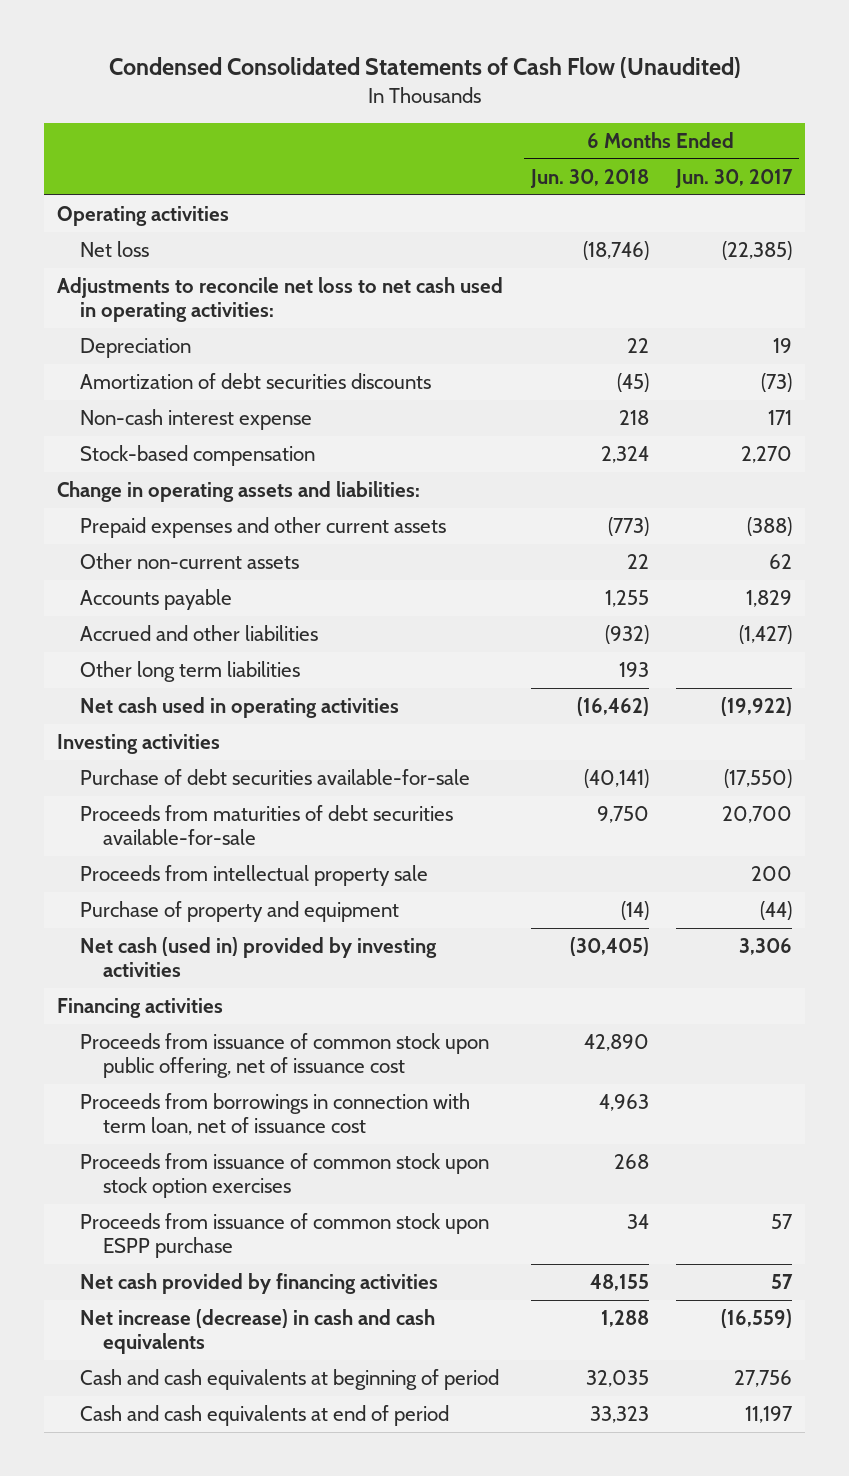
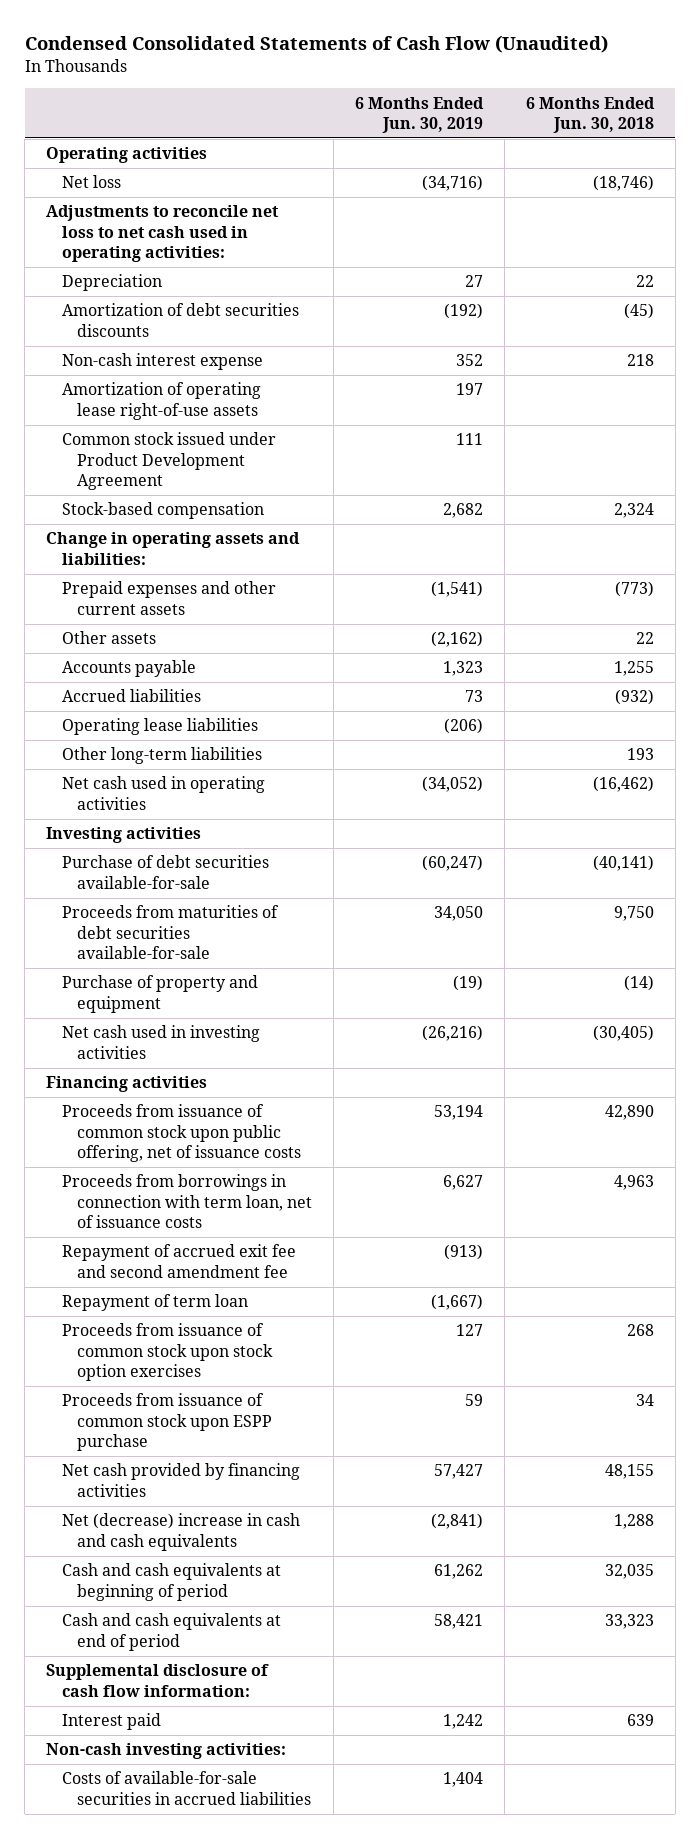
- | 6 Months Ended Jun. 30, 2018 | 6 Months Ended Jun. 30, 2017
+ | 6 Months Ended Jun. 30, 2019 | 6 Months Ended Jun. 30, 2018
+ Amortization of operating lease right-of-use assets | 197 |
+ Common stock issued under Product Development Agreement | 111 |
- Other non-current assets | 22 | 62
+ Other assets | (2,162) | 22
- Accrued and other liabilities | (932) | (1,427)
- Other long term liabilities | 193 |
+ Accrued liabilities | 73 | (932)
+ Operating lease liabilities | (206) |
+ Other long-term liabilities | | 193
- Proceeds from intellectual property sale | | 200
- Net cash (used in) provided by investing activities | (30,405) | 3,306
+ Net cash used in investing activities | (26,216) | (30,405)
- Proceeds from issuance of common stock upon public offering, net of issuance cost | 42,890 |
- Proceeds from borrowings in connection with term loan, net of issuance cost | 4,963 |
+ Proceeds from issuance of common stock upon public offering, net of issuance costs | 53,194 | 42,890
+ Proceeds from borrowings in connection with term loan, net of issuance costs | 6,627 | 4,963
+ Repayment of accrued exit fee and second amendment fee | (913) |
+ Repayment of term loan | (1,667) |
- Net increase (decrease) in cash and cash equivalents | 1,288 | (16,559)
+ Net (decrease) increase in cash and cash equivalents | (2,841) | 1,288
+ Supplemental disclosure of cash flow information:
+ Interest paid | 1,242 | 639
+ Non-cash investing activities:
+ Costs of available-for-sale securities in accrued liabilities | 1,404 |

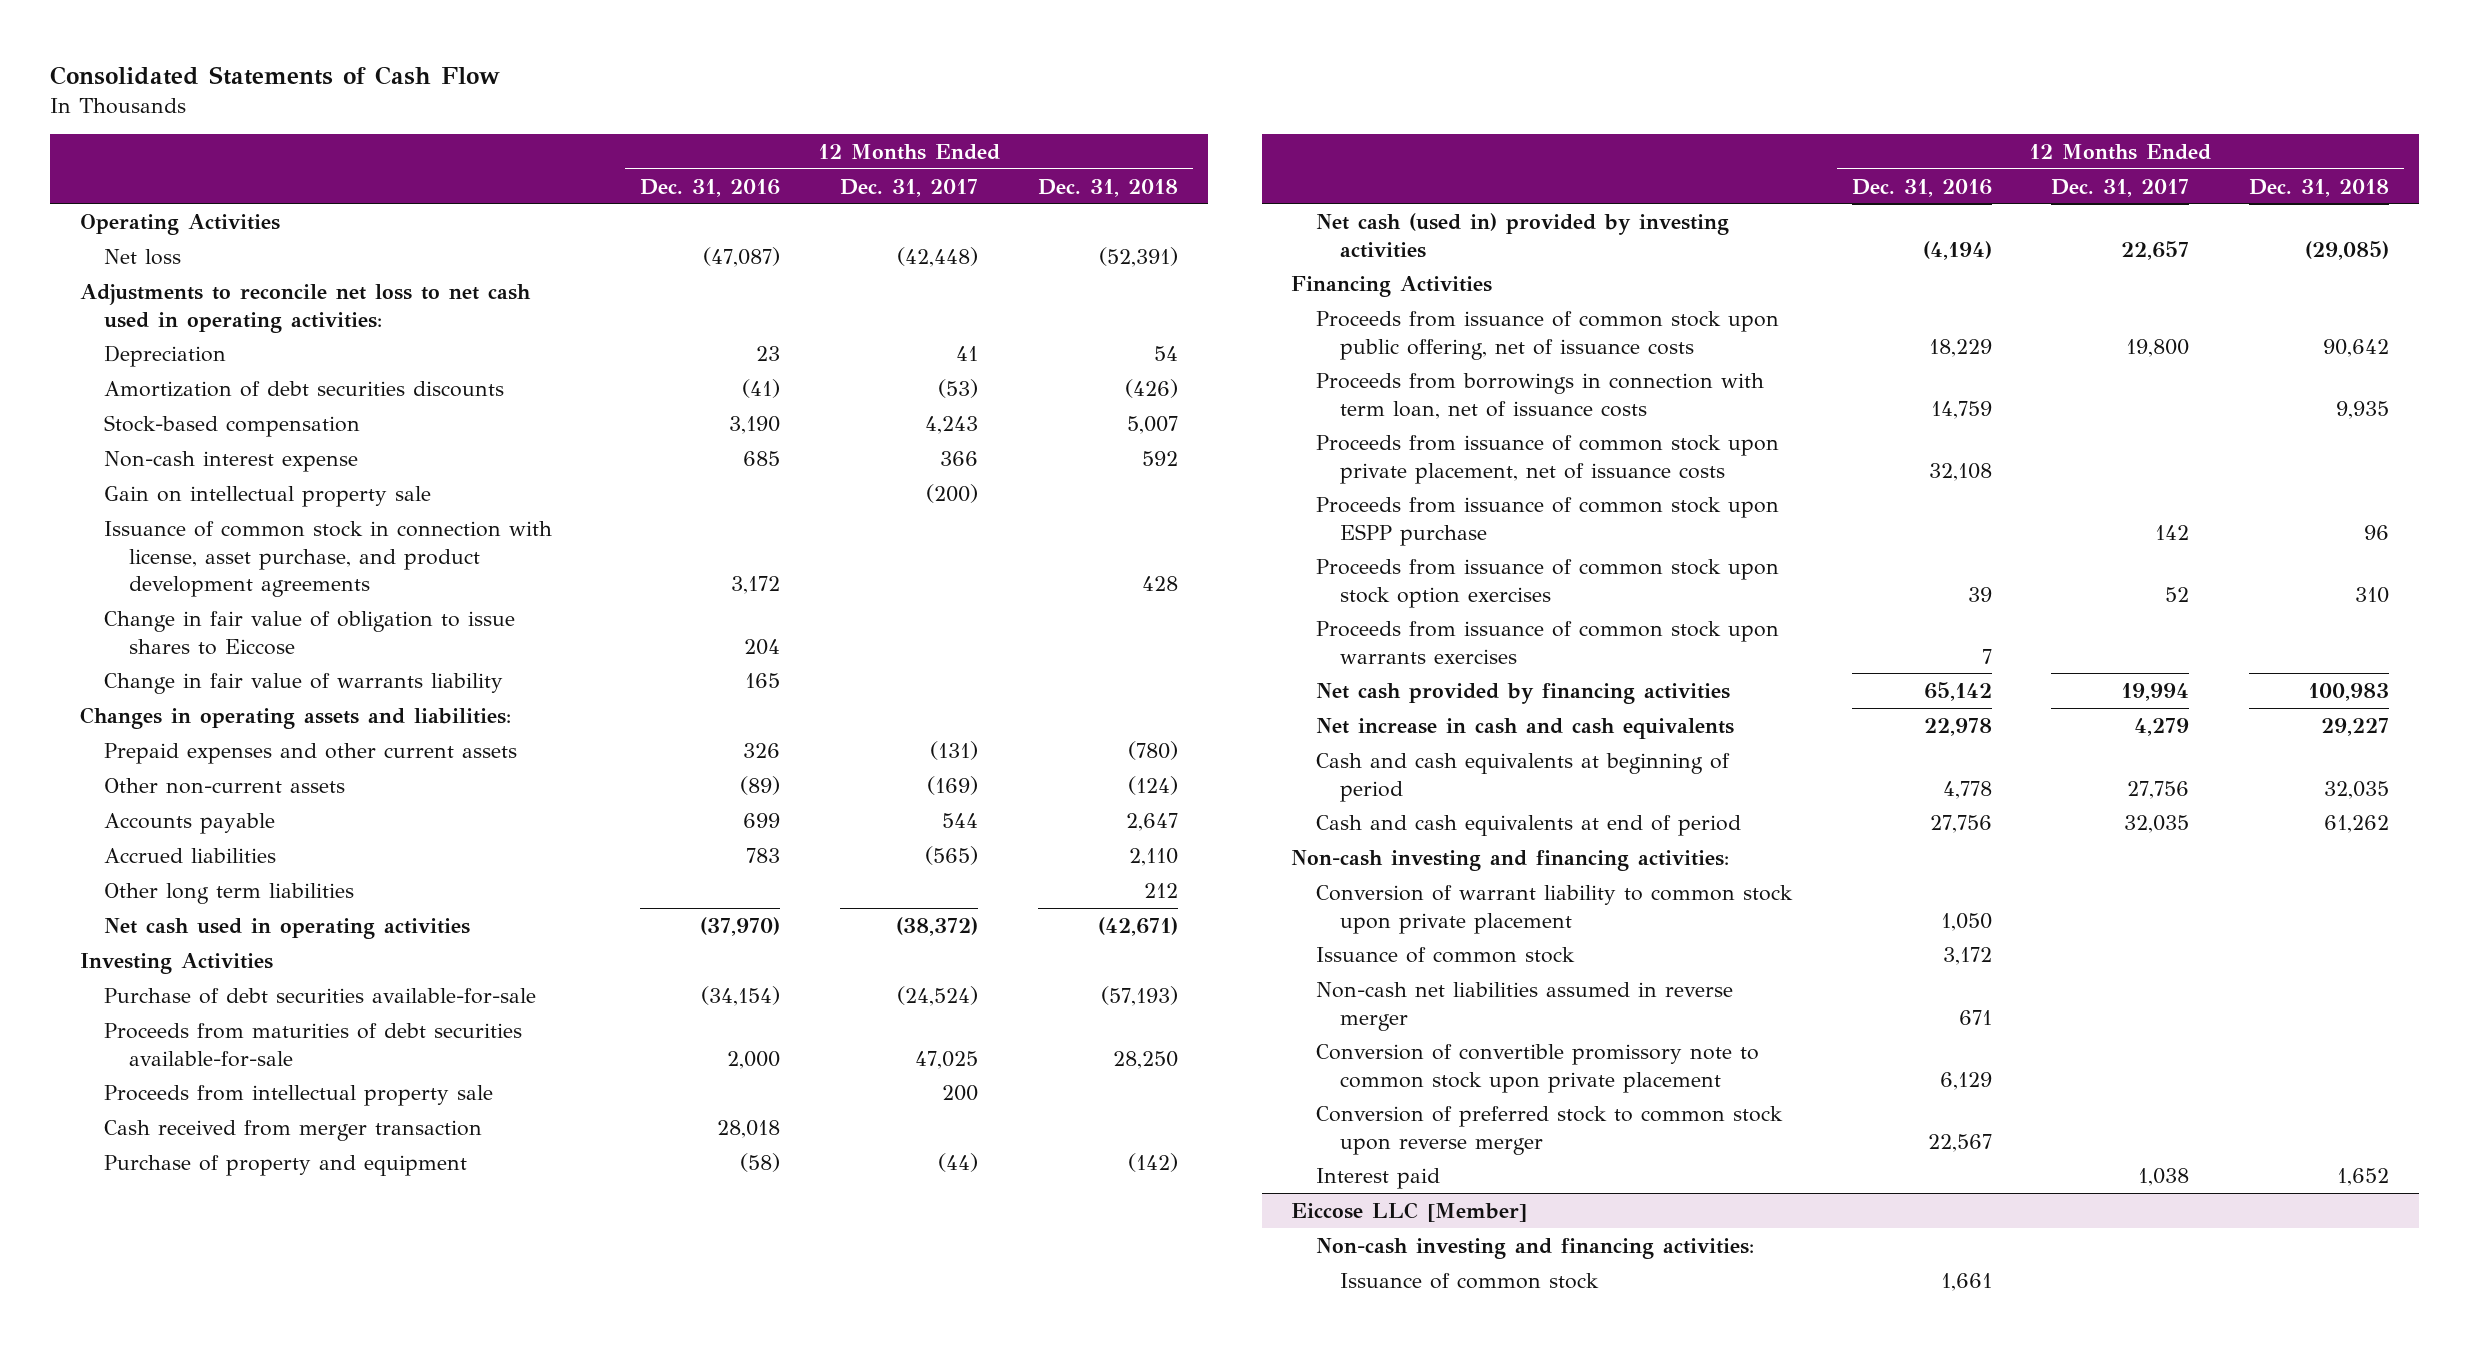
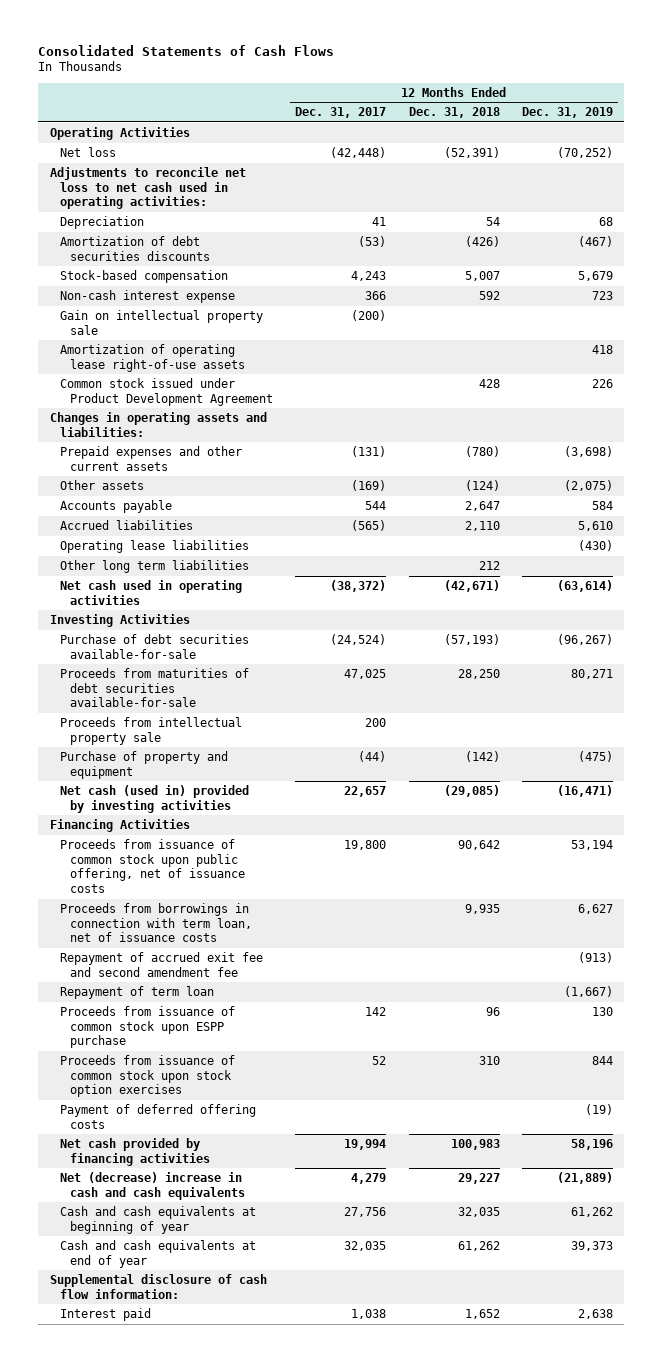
- Consolidated Statements of Cash Flow
+ Consolidated Statements of Cash Flows
- | 12 Months Ended Dec. 31, 2016 | 12 Months Ended Dec. 31, 2017 | 12 Months Ended Dec. 31, 2018
+ | 12 Months Ended Dec. 31, 2017 | 12 Months Ended Dec. 31, 2018 | 12 Months Ended Dec. 31, 2019
- Issuance of common stock in connection with license, asset purchase, and product development agreements | 3,172 | | 428
- Change in fair value of obligation to issue shares to Eiccose | 204 | |
- Change in fair value of warrants liability | 165 | |
+ Amortization of operating lease right-of-use assets | | | 418
+ Common stock issued under Product Development Agreement | | 428 | 226
- Other non-current assets | (89) | (169) | (124)
+ Other assets | (169) | (124) | (2,075)
+ Operating lease liabilities | | | (430)
- Cash received from merger transaction | 28,018 | |
- Proceeds from issuance of common stock upon private placement, net of issuance costs | 32,108 | |
+ Repayment of accrued exit fee and second amendment fee | | | (913)
+ Repayment of term loan | | | (1,667)
- Proceeds from issuance of common stock upon warrants exercises | 7 | |
+ Payment of deferred offering costs | | | (19)
- Net increase in cash and cash equivalents | 22,978 | 4,279 | 29,227
- Cash and cash equivalents at beginning of period | 4,778 | 27,756 | 32,035
- Cash and cash equivalents at end of period | 27,756 | 32,035 | 61,262
- Non-cash investing and financing activities:
- Conversion of warrant liability to common stock upon private placement | 1,050 | |
- Issuance of common stock | 3,172 | |
- Non-cash net liabilities assumed in reverse merger | 671 | |
- Conversion of convertible promissory note to common stock upon private placement | 6,129 | |
- Conversion of preferred stock to common stock upon reverse merger | 22,567 | |
+ Net (decrease) increase in cash and cash equivalents | 4,279 | 29,227 | (21,889)
+ Cash and cash equivalents at beginning of year | 27,756 | 32,035 | 61,262
+ Cash and cash equivalents at end of year | 32,035 | 61,262 | 39,373
+ Supplemental disclosure of cash flow information:
- Eiccose LLC [Member]
- Non-cash investing and financing activities:
- Issuance of common stock | 1,661 | |

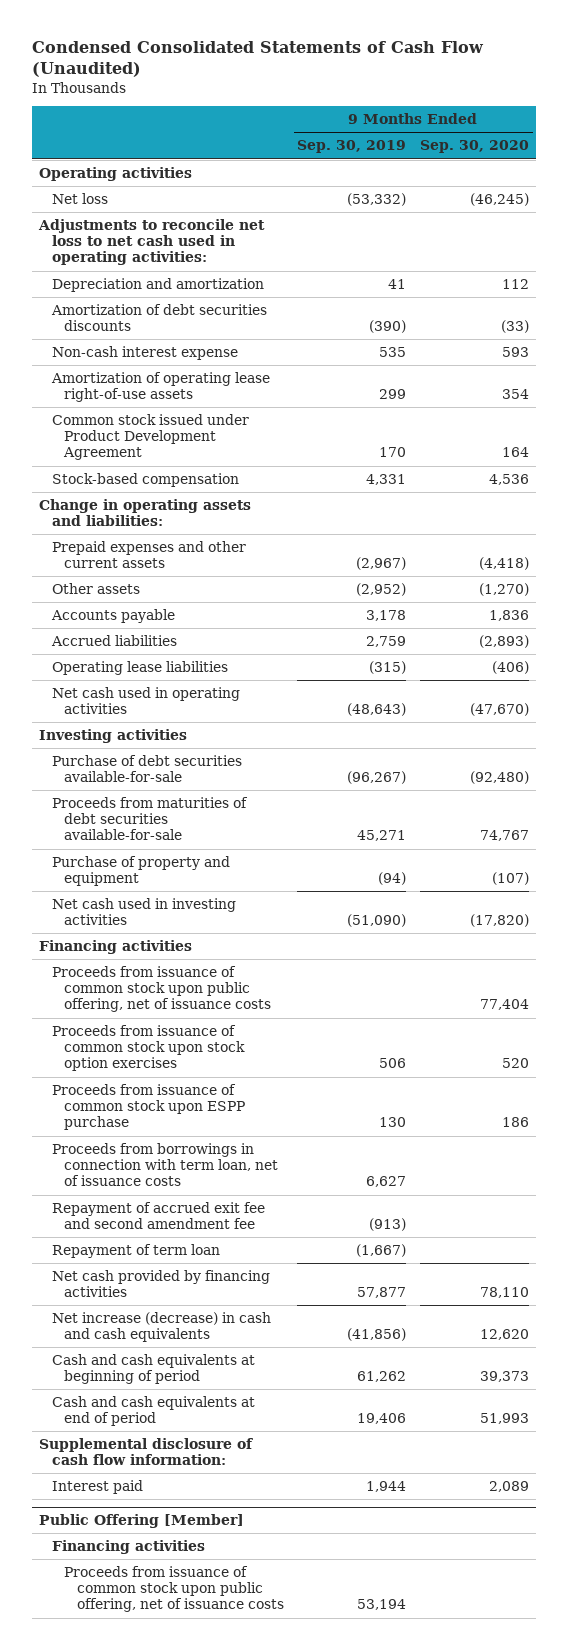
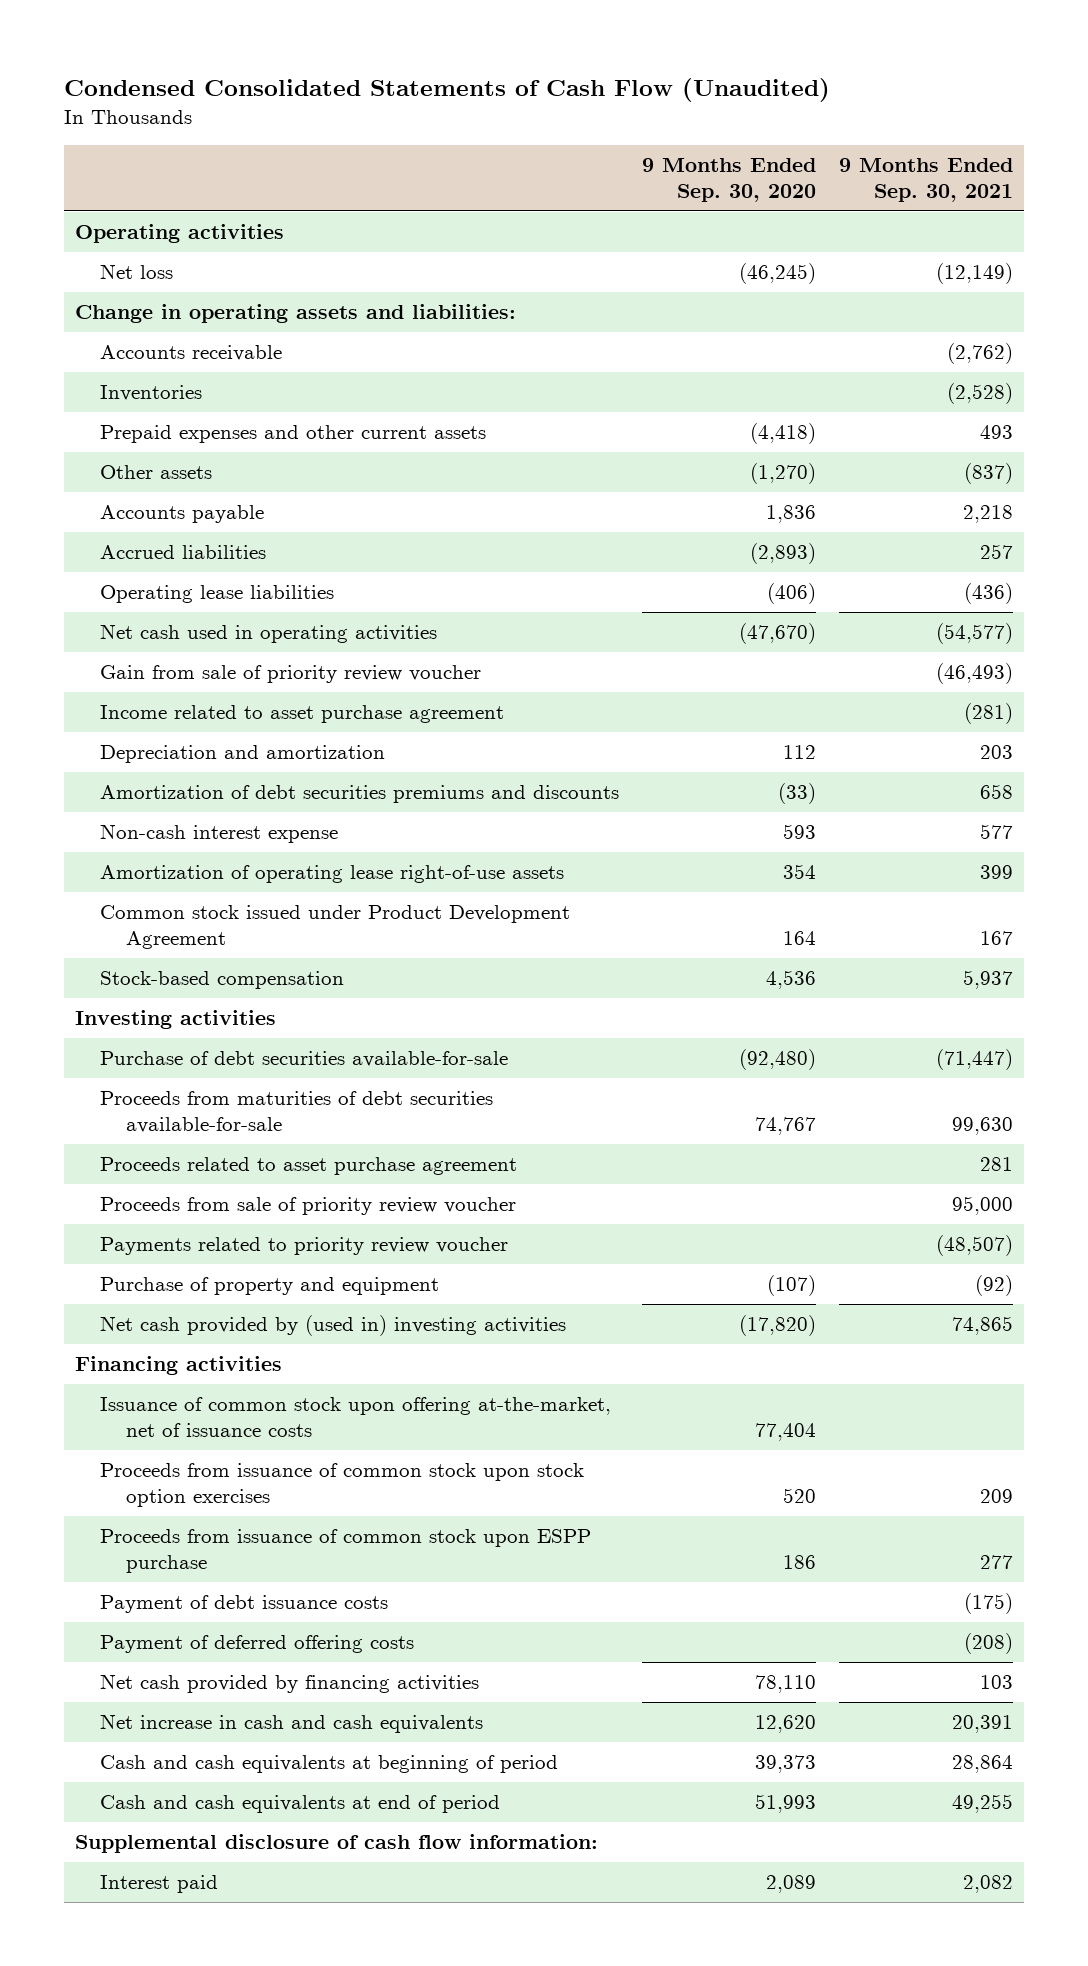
- | 9 Months Ended Sep. 30, 2019 | 9 Months Ended Sep. 30, 2020
+ | 9 Months Ended Sep. 30, 2020 | 9 Months Ended Sep. 30, 2021
- Adjustments to reconcile net loss to net cash used in operating activities:
- Amortization of debt securities discounts | (390) | (33)
+ Accounts receivable | | (2,762)
+ Inventories | | (2,528)
+ Gain from sale of priority review voucher | | (46,493)
+ Income related to asset purchase agreement | | (281)
moved down: Depreciation and amortization | 112 | 203
+ Amortization of debt securities premiums and discounts | (33) | 658
moved down: Non-cash interest expense | 593 | 577
moved down: Amortization of operating lease right-of-use assets | 354 | 399
moved down: Common stock issued under Product Development Agreement | 164 | 167
moved down: Stock-based compensation | 4,536 | 5,937
+ Proceeds related to asset purchase agreement | | 281
+ Proceeds from sale of priority review voucher | | 95,000
+ Payments related to priority review voucher | | (48,507)
- Net cash used in investing activities | (51,090) | (17,820)
+ Net cash provided by (used in) investing activities | (17,820) | 74,865
- Proceeds from issuance of common stock upon public offering, net of issuance costs | | 77,404
+ Issuance of common stock upon offering at-the-market, net of issuance costs | 77,404 |
- Proceeds from borrowings in connection with term loan, net of issuance costs | 6,627 |
- Repayment of accrued exit fee and second amendment fee | (913) |
- Repayment of term loan | (1,667) |
+ Payment of debt issuance costs | | (175)
+ Payment of deferred offering costs | | (208)
- Net increase (decrease) in cash and cash equivalents | (41,856) | 12,620
+ Net increase in cash and cash equivalents | 12,620 | 20,391
- Public Offering [Member]
- Financing activities
- Proceeds from issuance of common stock upon public offering, net of issuance costs | 53,194 |

